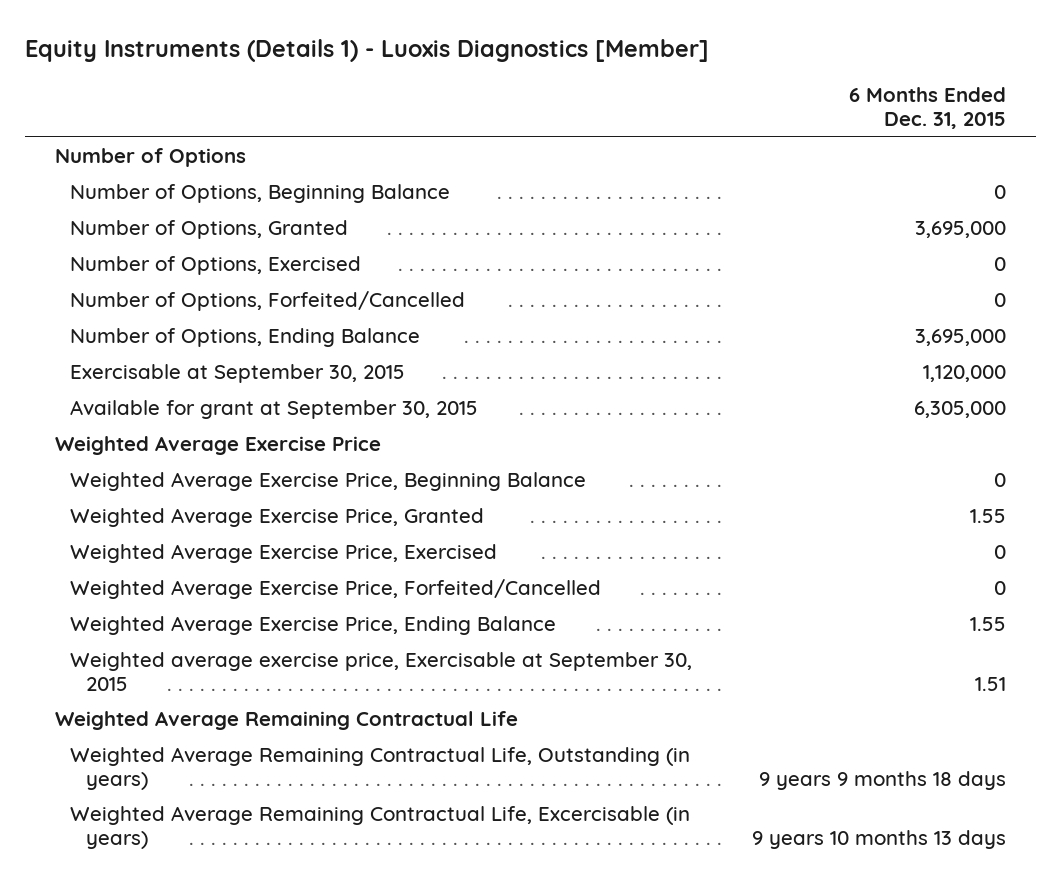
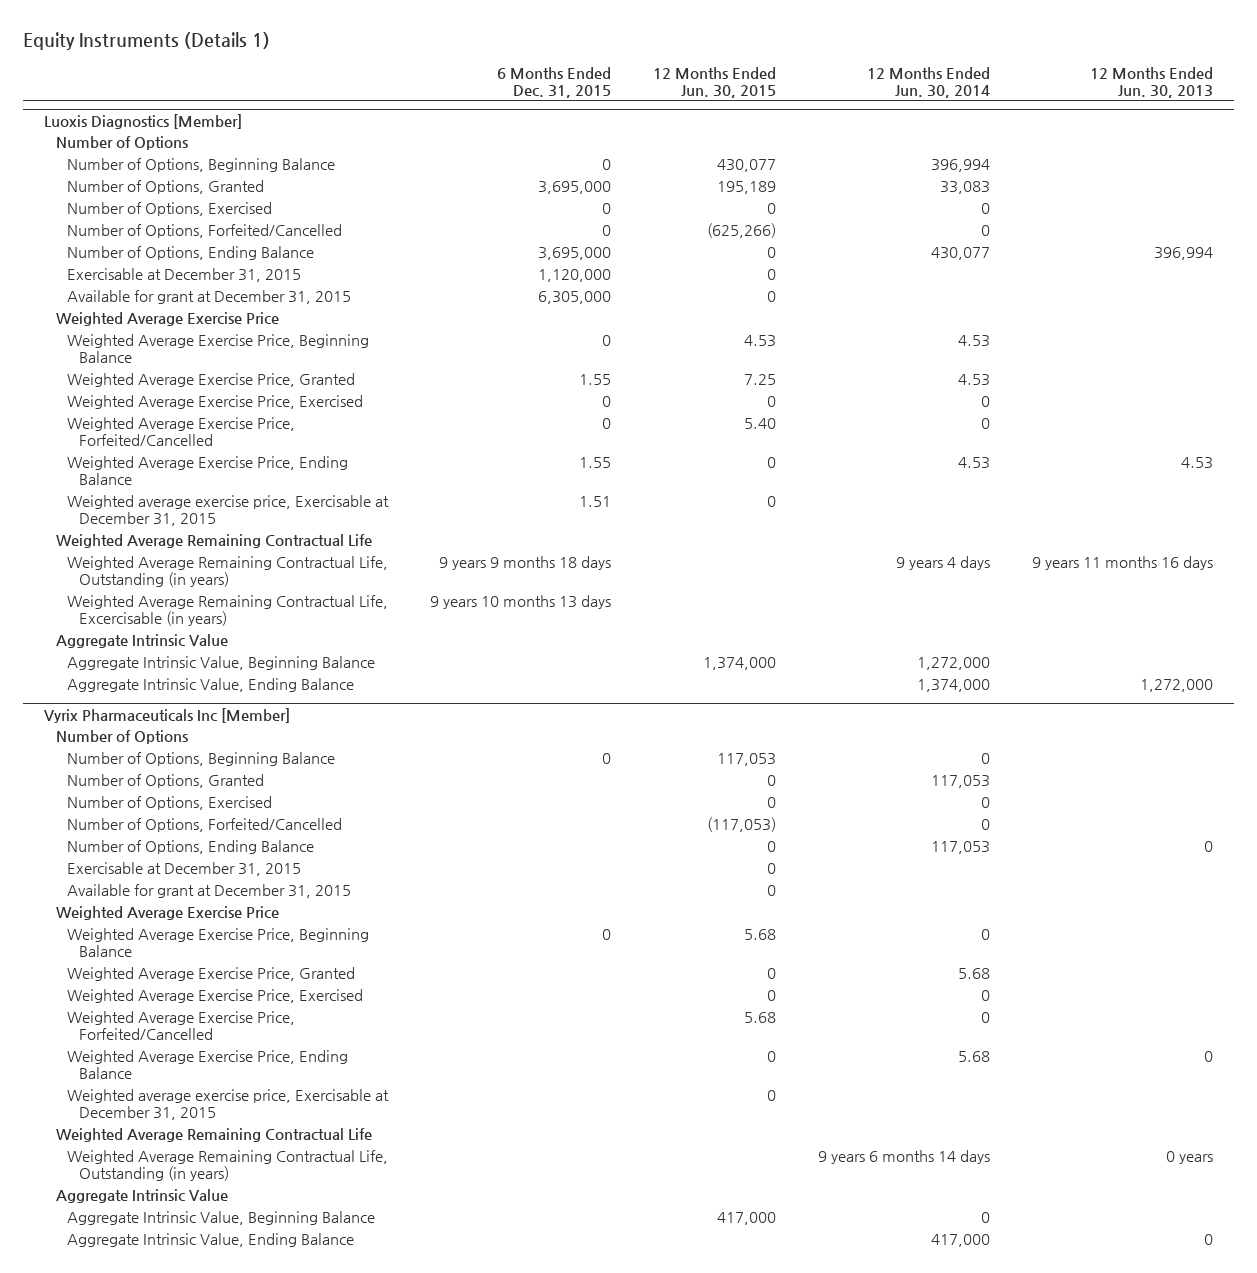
- Equity Instruments (Details 1) - Luoxis Diagnostics [Member]
+ Equity Instruments (Details 1)
- | 6 Months Ended Dec. 31, 2015
+ | 6 Months Ended Dec. 31, 2015 | 12 Months Ended Jun. 30, 2015 | 12 Months Ended Jun. 30, 2014 | 12 Months Ended Jun. 30, 2013
+ Luoxis Diagnostics [Member]
- Exercisable at September 30, 2015 | 1,120,000
- Available for grant at September 30, 2015 | 6,305,000
+ Exercisable at December 31, 2015 | 1,120,000 | 0 | |
+ Available for grant at December 31, 2015 | 6,305,000 | 0 | |
- Weighted average exercise price, Exercisable at September 30, 2015 | 1.51
+ Weighted average exercise price, Exercisable at December 31, 2015 | 1.51 | 0 | |
+ Aggregate Intrinsic Value
+ Aggregate Intrinsic Value, Beginning Balance | | 1,374,000 | 1,272,000 |
+ Aggregate Intrinsic Value, Ending Balance | | | 1,374,000 | 1,272,000
+ Vyrix Pharmaceuticals Inc [Member]
+ Number of Options
+ Number of Options, Beginning Balance | 0 | 117,053 | 0 |
+ Number of Options, Granted | | 0 | 117,053 |
+ Number of Options, Exercised | | 0 | 0 |
+ Number of Options, Forfeited/Cancelled | | (117,053) | 0 |
+ Number of Options, Ending Balance | | 0 | 117,053 | 0
+ Exercisable at December 31, 2015 | | 0 | |
+ Available for grant at December 31, 2015 | | 0 | |
+ Weighted Average Exercise Price
+ Weighted Average Exercise Price, Beginning Balance | 0 | 5.68 | 0 |
+ Weighted Average Exercise Price, Granted | | 0 | 5.68 |
+ Weighted Average Exercise Price, Exercised | | 0 | 0 |
+ Weighted Average Exercise Price, Forfeited/Cancelled | | 5.68 | 0 |
+ Weighted Average Exercise Price, Ending Balance | | 0 | 5.68 | 0
+ Weighted average exercise price, Exercisable at December 31, 2015 | | 0 | |
+ Weighted Average Remaining Contractual Life
+ Weighted Average Remaining Contractual Life, Outstanding (in years) | | | 9 years 6 months 14 days | 0 years
+ Aggregate Intrinsic Value
+ Aggregate Intrinsic Value, Beginning Balance | | 417,000 | 0 |
+ Aggregate Intrinsic Value, Ending Balance | | | 417,000 | 0

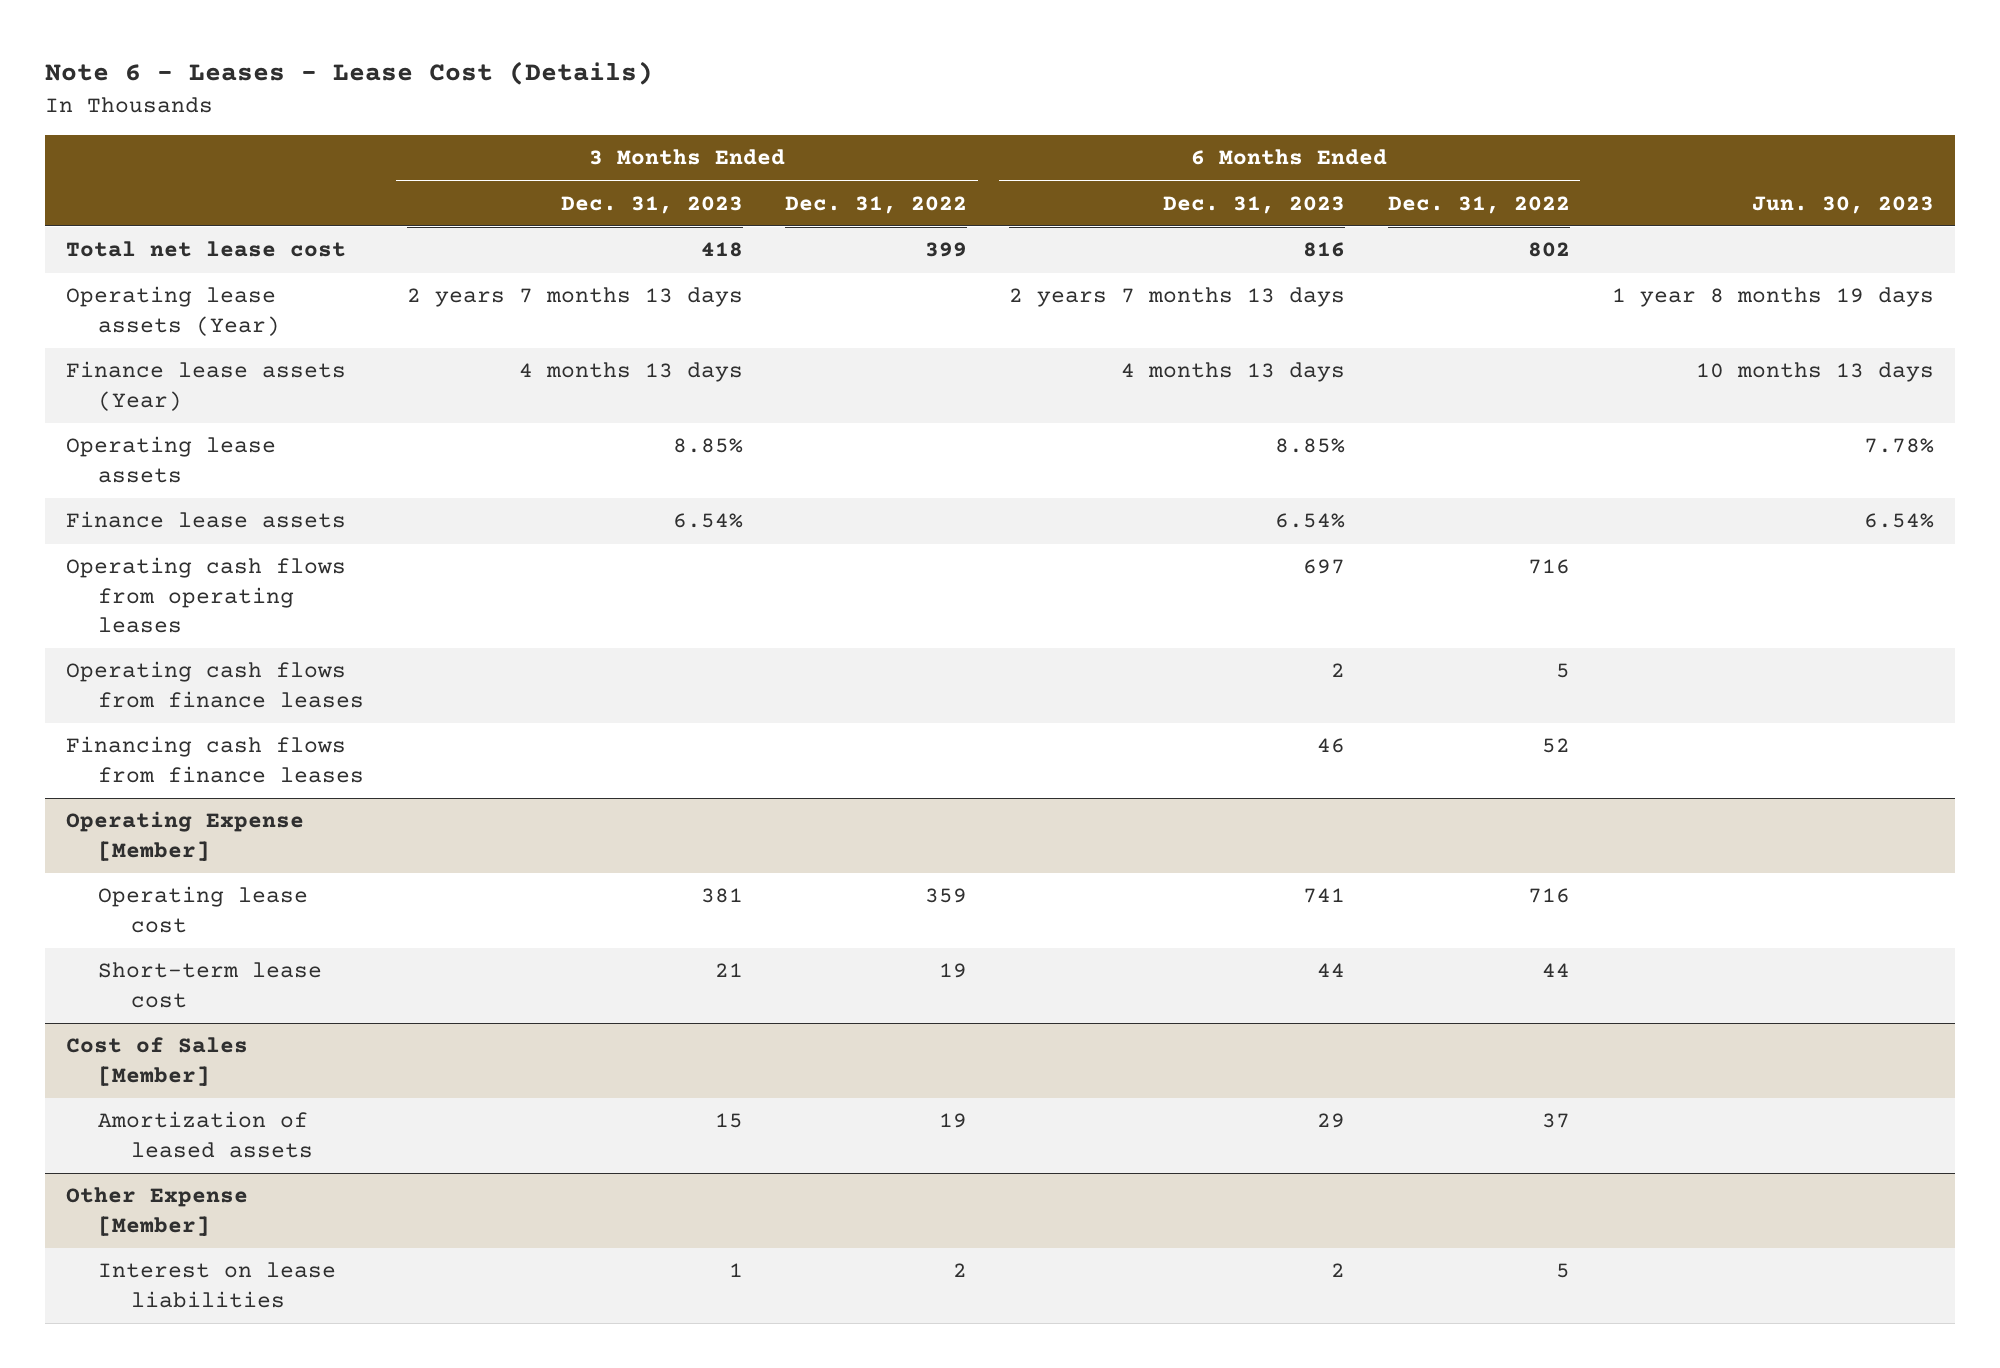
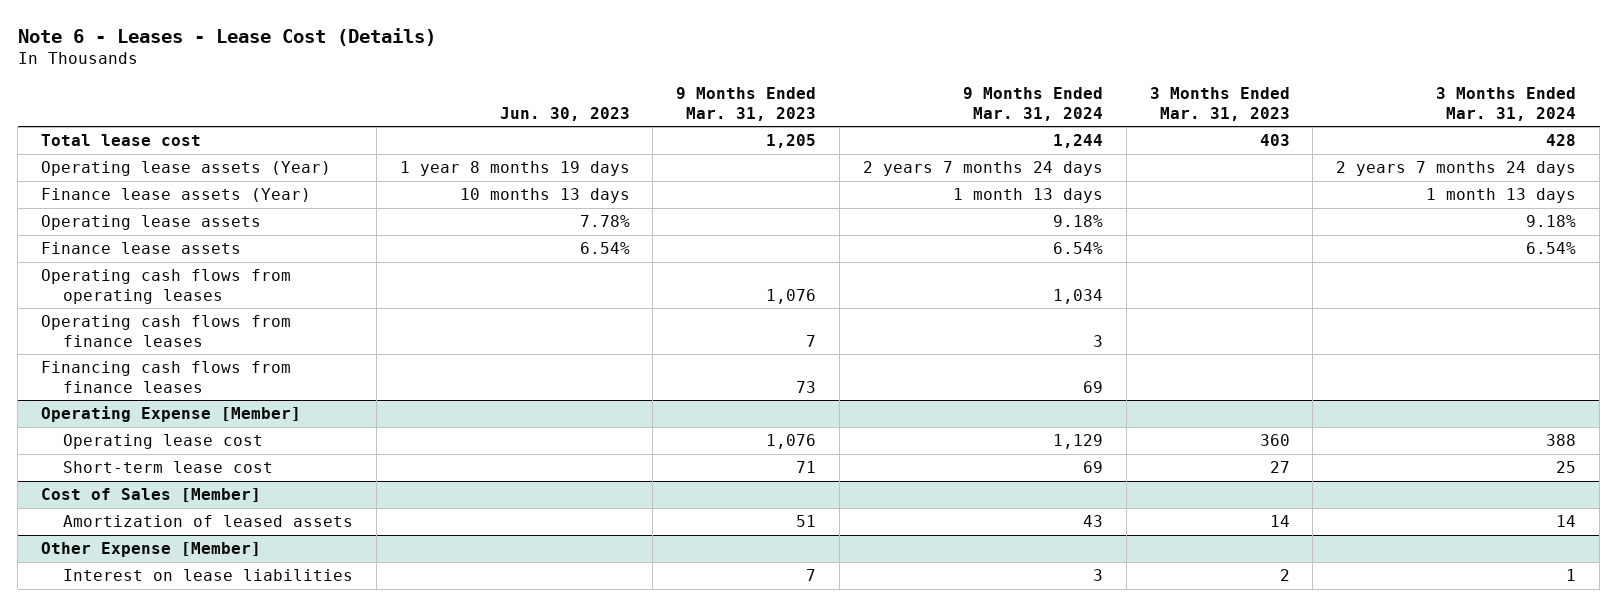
- | 3 Months Ended Dec. 31, 2023 | 3 Months Ended Dec. 31, 2022 | 6 Months Ended Dec. 31, 2023 | 6 Months Ended Dec. 31, 2022 | Jun. 30, 2023
+ | Jun. 30, 2023 | 9 Months Ended Mar. 31, 2023 | 9 Months Ended Mar. 31, 2024 | 3 Months Ended Mar. 31, 2023 | 3 Months Ended Mar. 31, 2024
- Total net lease cost | 418 | 399 | 816 | 802 |
+ Total lease cost | | 1,205 | 1,244 | 403 | 428

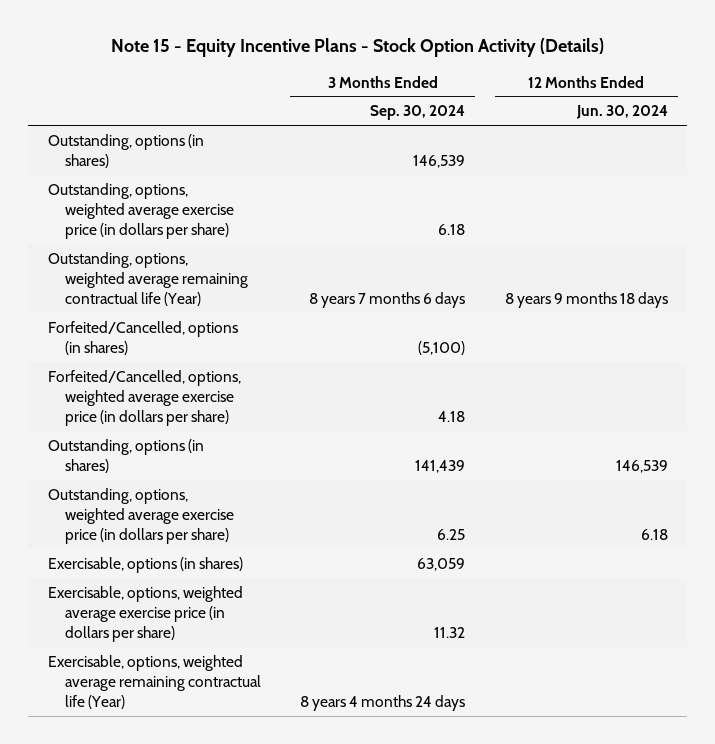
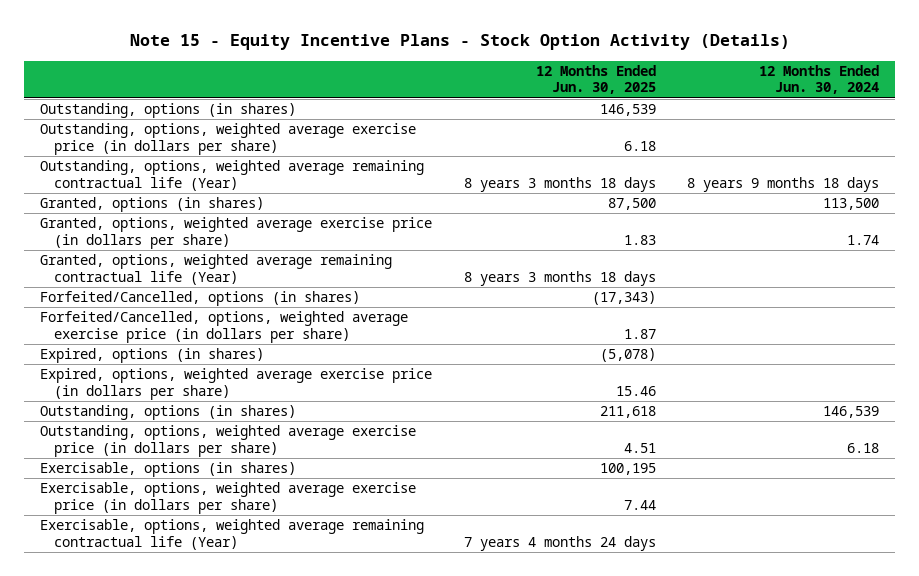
- | 3 Months Ended Sep. 30, 2024 | 12 Months Ended Jun. 30, 2024
+ | 12 Months Ended Jun. 30, 2025 | 12 Months Ended Jun. 30, 2024
+ Granted, options (in shares) | 87,500 | 113,500
+ Granted, options, weighted average exercise price (in dollars per share) | 1.83 | 1.74
+ Granted, options, weighted average remaining contractual life (Year) | 8 years 3 months 18 days |
+ Expired, options (in shares) | (5,078) |
+ Expired, options, weighted average exercise price (in dollars per share) | 15.46 |

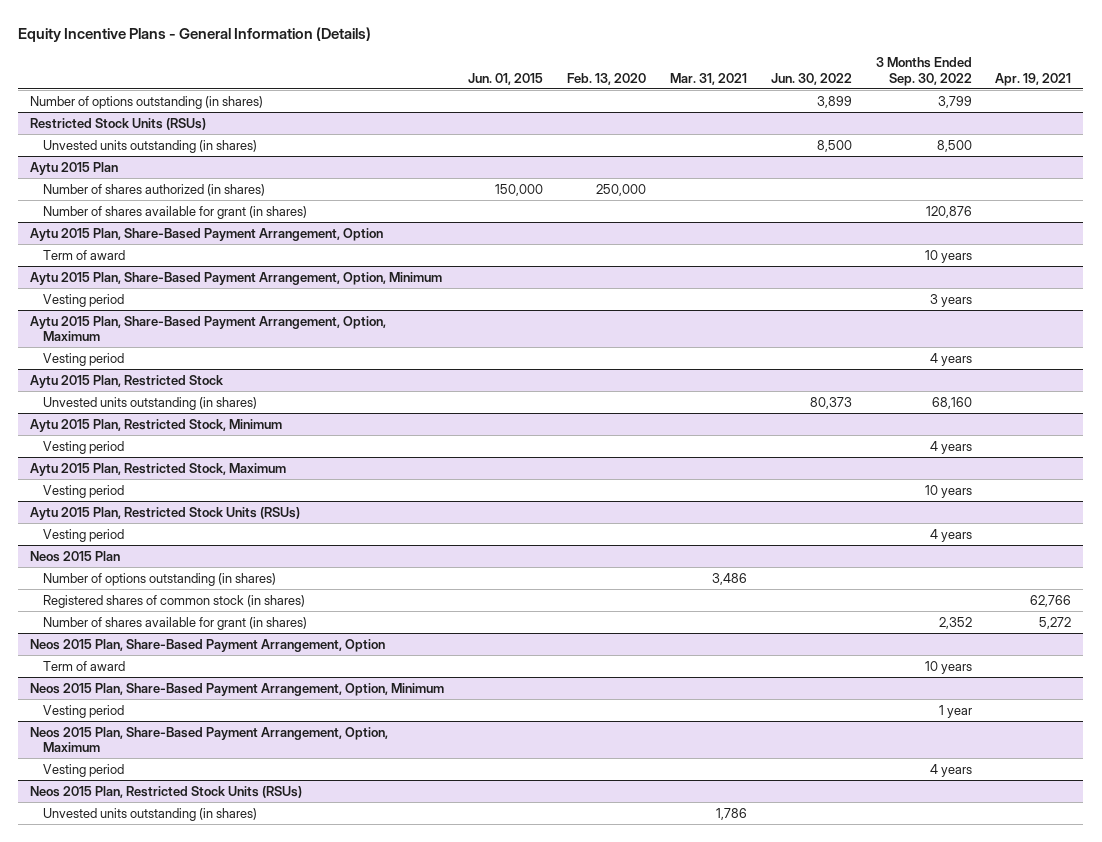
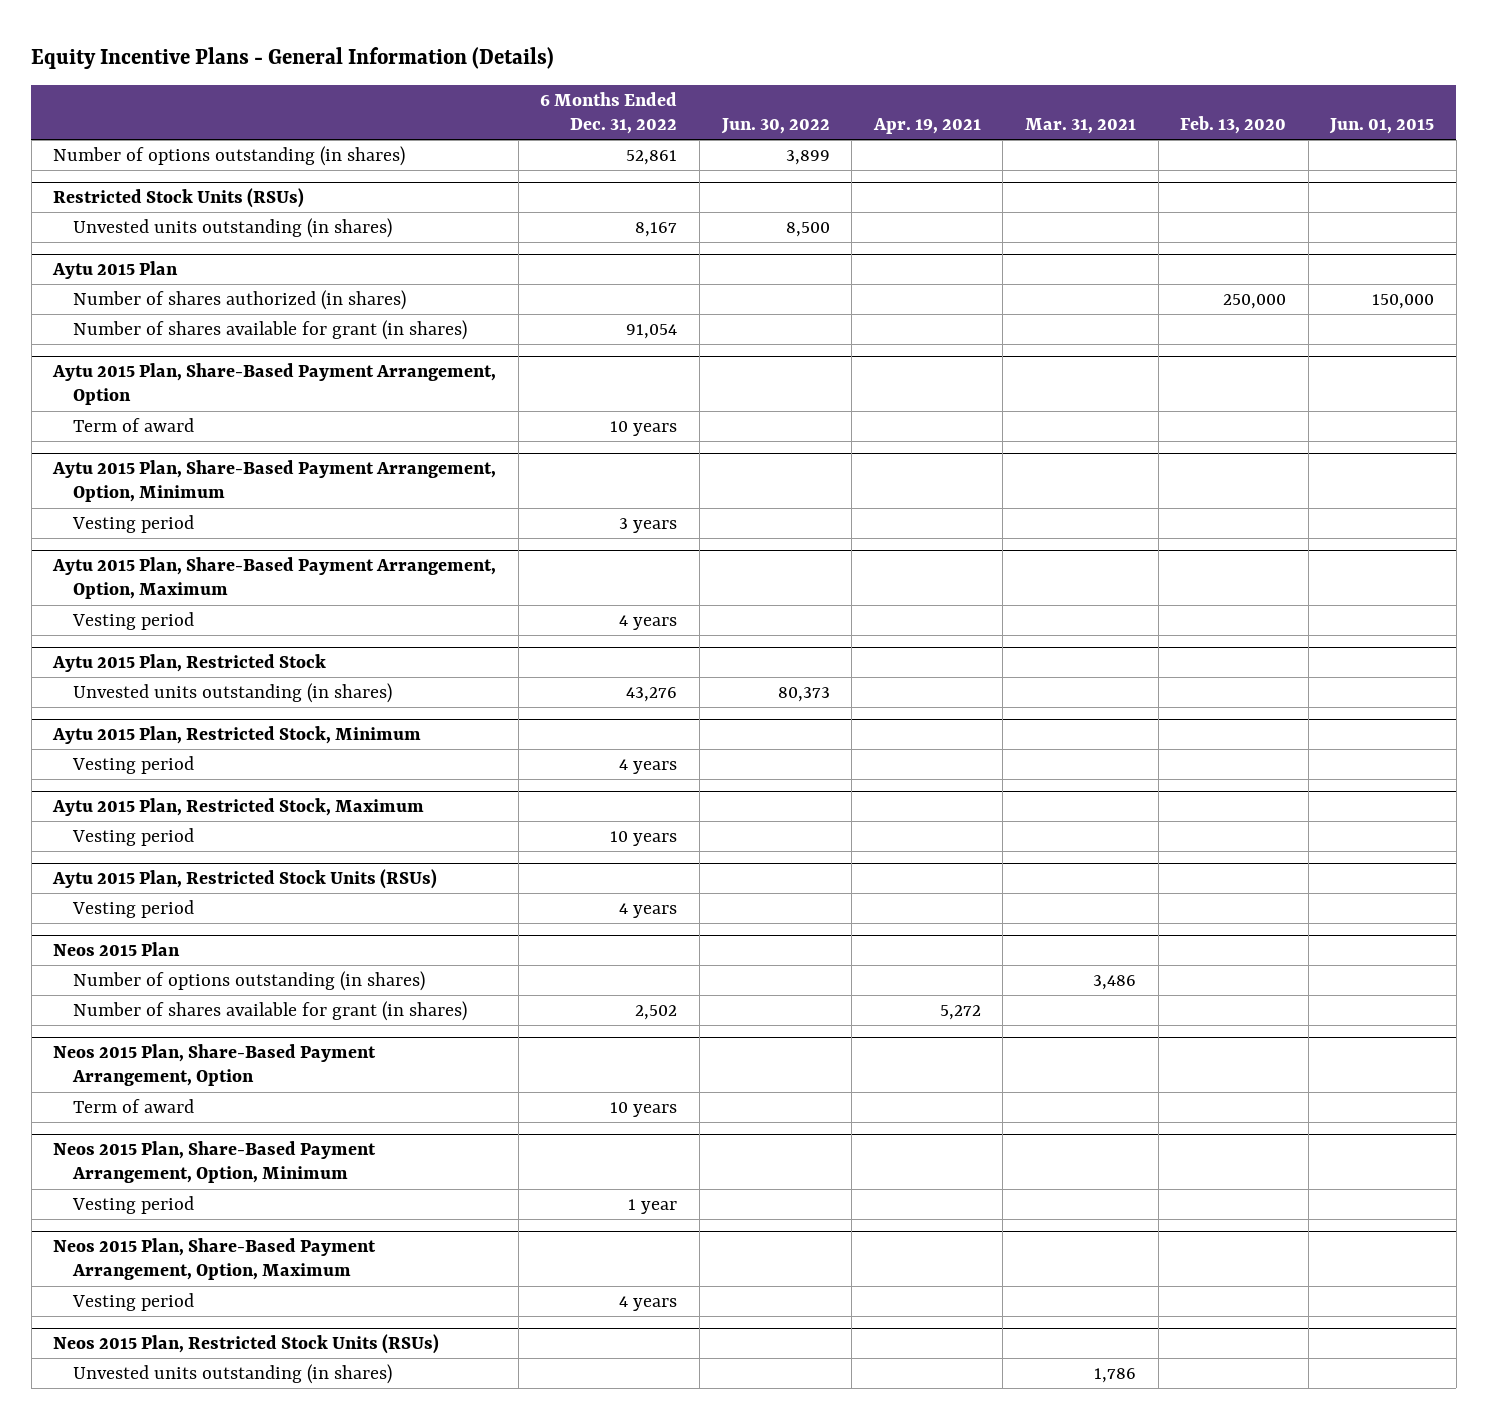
- | Jun. 01, 2015 | Feb. 13, 2020 | Mar. 31, 2021 | Jun. 30, 2022 | 3 Months Ended Sep. 30, 2022 | Apr. 19, 2021
+ | 6 Months Ended Dec. 31, 2022 | Jun. 30, 2022 | Apr. 19, 2021 | Mar. 31, 2021 | Feb. 13, 2020 | Jun. 01, 2015
@ Neos 2015 Plan
- Registered shares of common stock (in shares) | | | | | | 62,766

